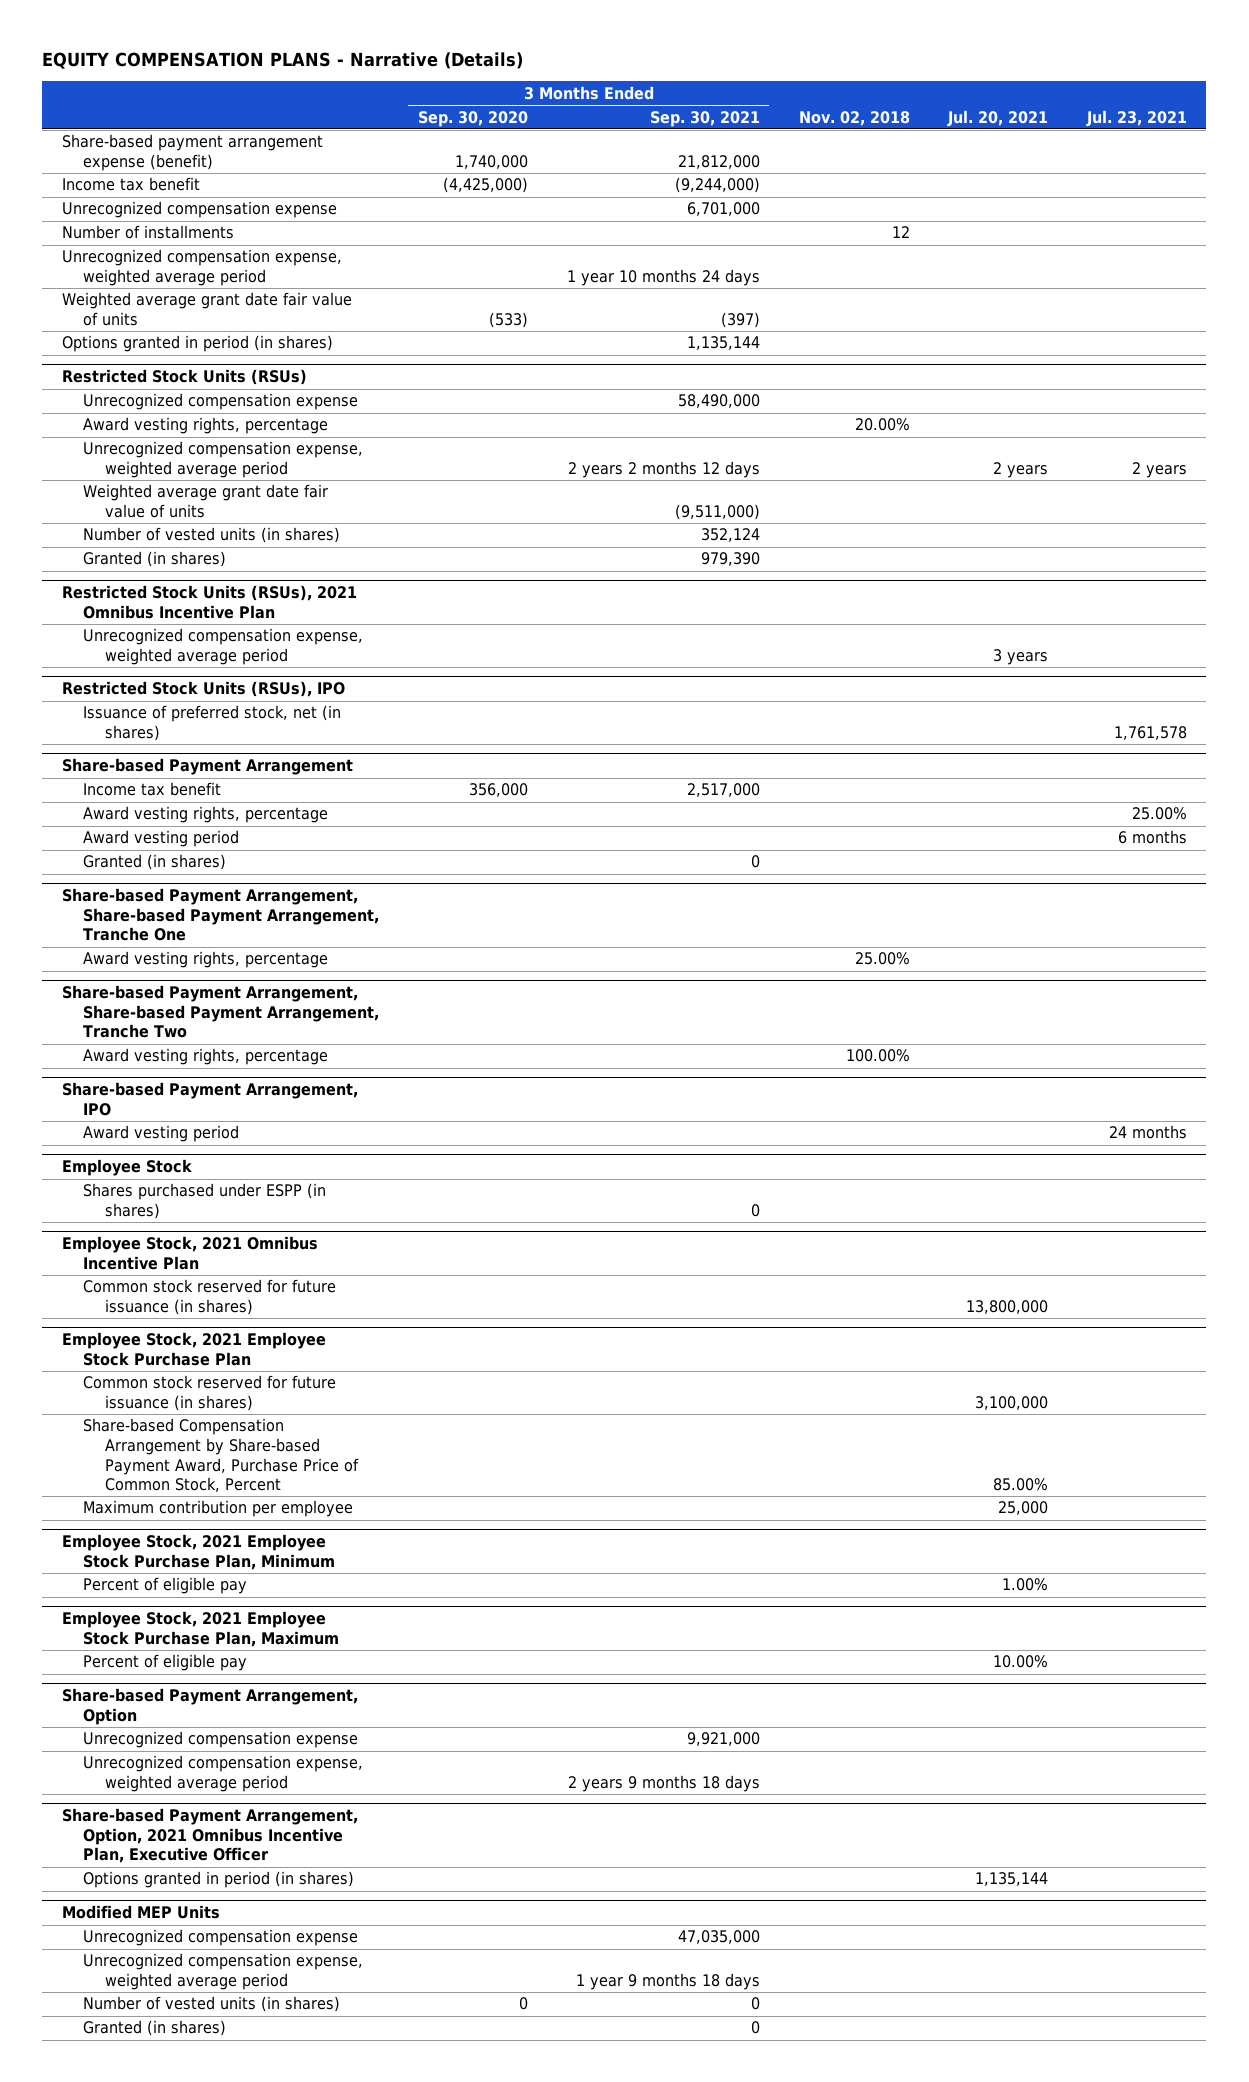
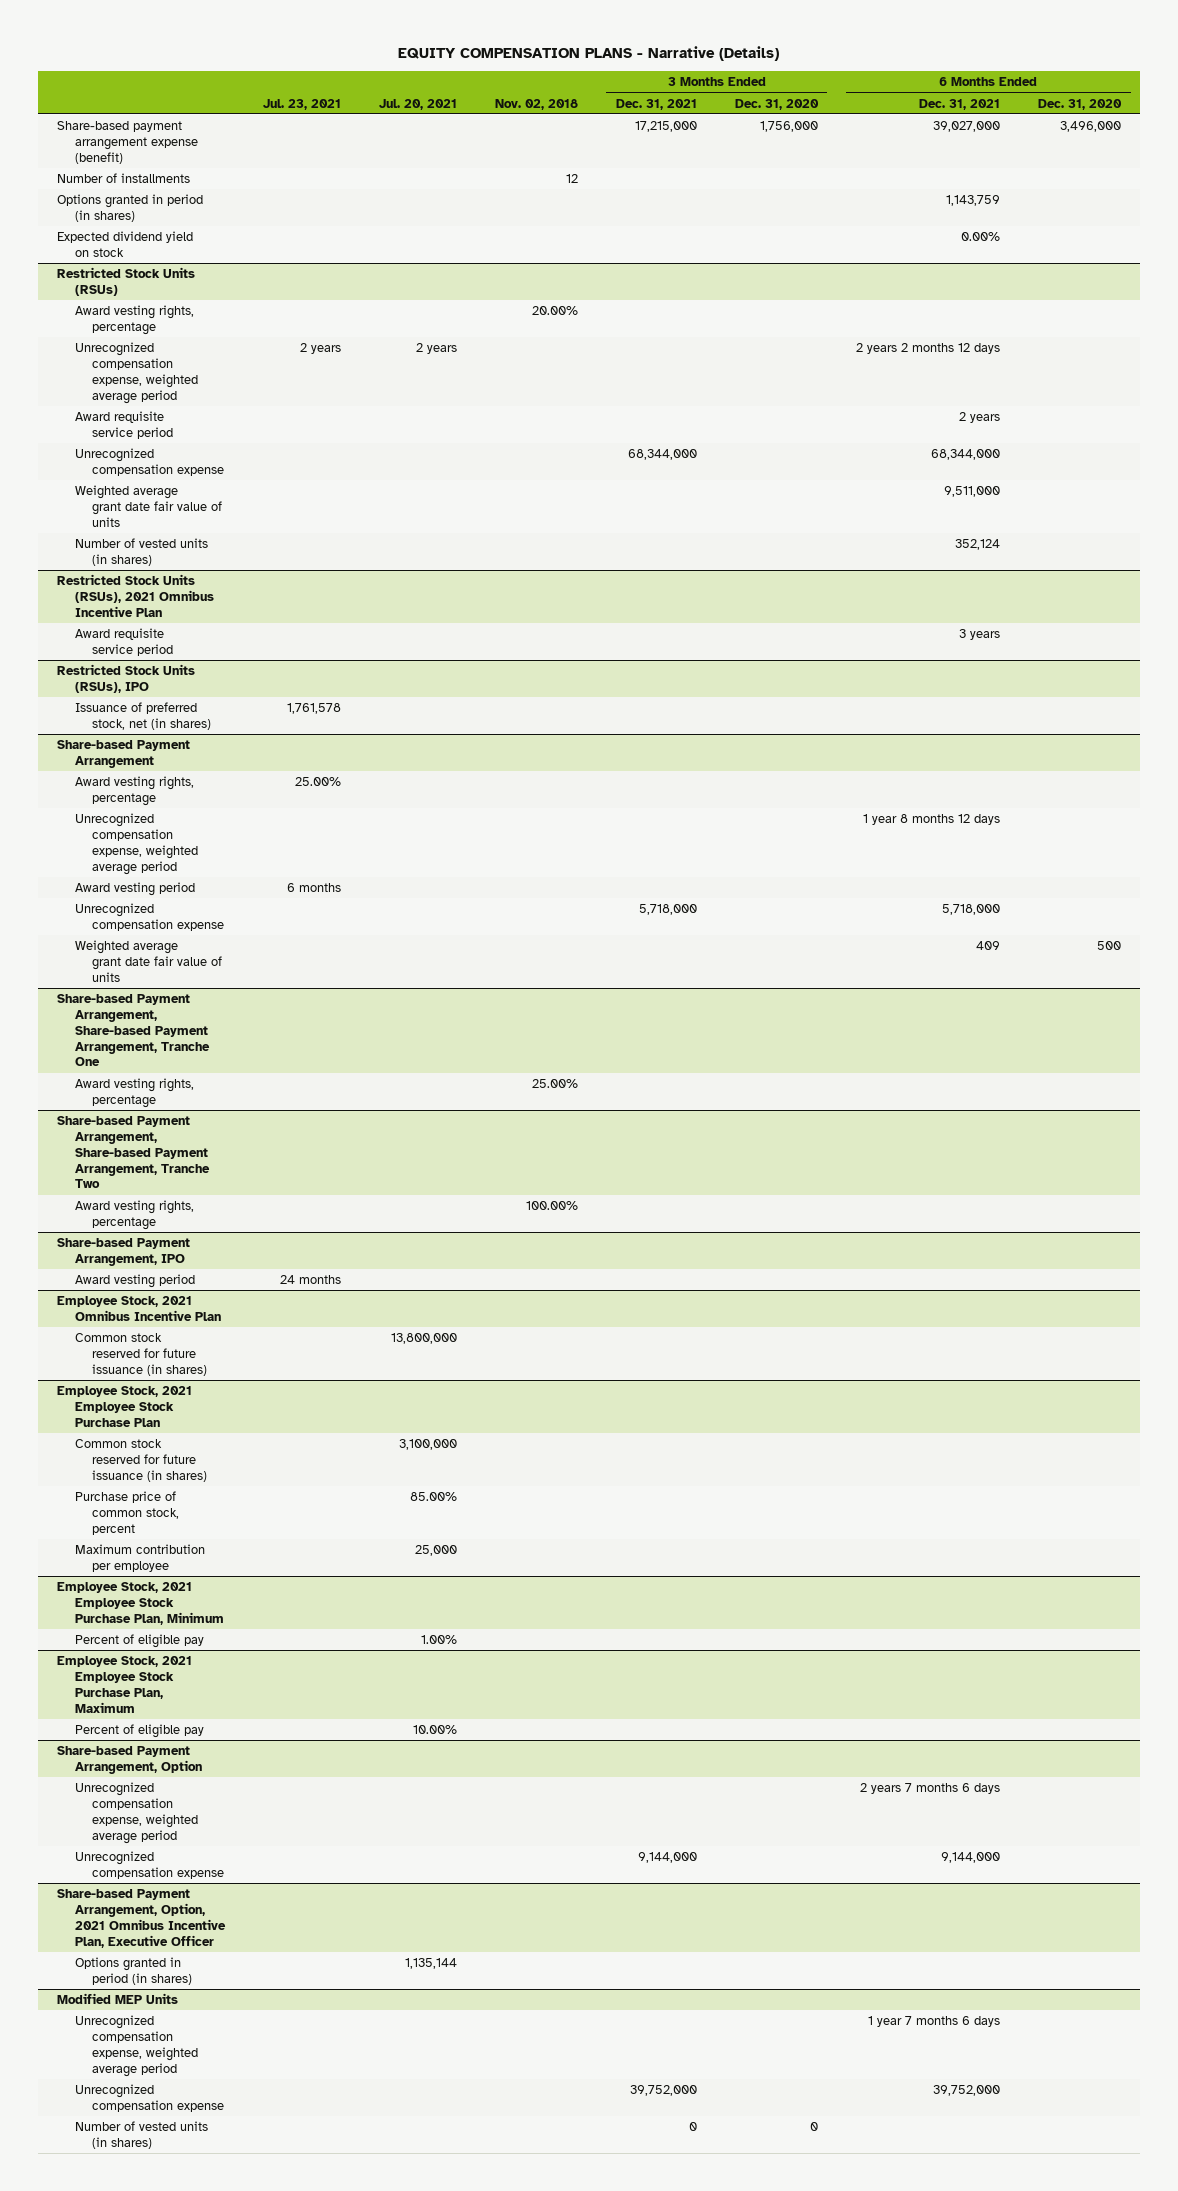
- | 3 Months Ended Sep. 30, 2020 | 3 Months Ended Sep. 30, 2021 | Nov. 02, 2018 | Jul. 20, 2021 | Jul. 23, 2021
+ | Jul. 23, 2021 | Jul. 20, 2021 | Nov. 02, 2018 | 3 Months Ended Dec. 31, 2021 | 3 Months Ended Dec. 31, 2020 | 6 Months Ended Dec. 31, 2021 | 6 Months Ended Dec. 31, 2020
- Income tax benefit | (4,425,000) | (9,244,000) | | |
- Unrecognized compensation expense | | 6,701,000 | | |
- Unrecognized compensation expense, weighted average period | | 1 year 10 months 24 days | | |
- Weighted average grant date fair value of units | (533) | (397) | | |
+ Expected dividend yield on stock | | | | | | 0.00% |
@ Restricted Stock Units (RSUs)
+ Award requisite service period | | | | | | 2 years |
moved down: Unrecognized compensation expense | | | | 68,344,000 | | 68,344,000 |
- Granted (in shares) | | 979,390 | | |
@ Restricted Stock Units (RSUs), 2021 Omnibus Incentive Plan
- Unrecognized compensation expense, weighted average period | | | | 3 years |
+ Award requisite service period | | | | | | 3 years |
@ Share-based Payment Arrangement
- Income tax benefit | 356,000 | 2,517,000 | | |
+ Unrecognized compensation expense, weighted average period | | | | | | 1 year 8 months 12 days |
- Granted (in shares) | | 0 | | |
+ Unrecognized compensation expense | | | | 5,718,000 | | 5,718,000 |
+ Weighted average grant date fair value of units | | | | | | 409 | 500
- Employee Stock
- Shares purchased under ESPP (in shares) | | 0 | | |
@ Employee Stock, 2021 Employee Stock Purchase Plan
- Share-based Compensation Arrangement by Share-based Payment Award, Purchase Price of Common Stock, Percent | | | | 85.00% |
+ Purchase price of common stock, percent | | 85.00% | | | | |
@ Share-based Payment Arrangement, Option
moved down: Unrecognized compensation expense | | | | 9,144,000 | | 9,144,000 |
@ Modified MEP Units
moved down: Unrecognized compensation expense | | | | 39,752,000 | | 39,752,000 |
- Granted (in shares) | | 0 | | |

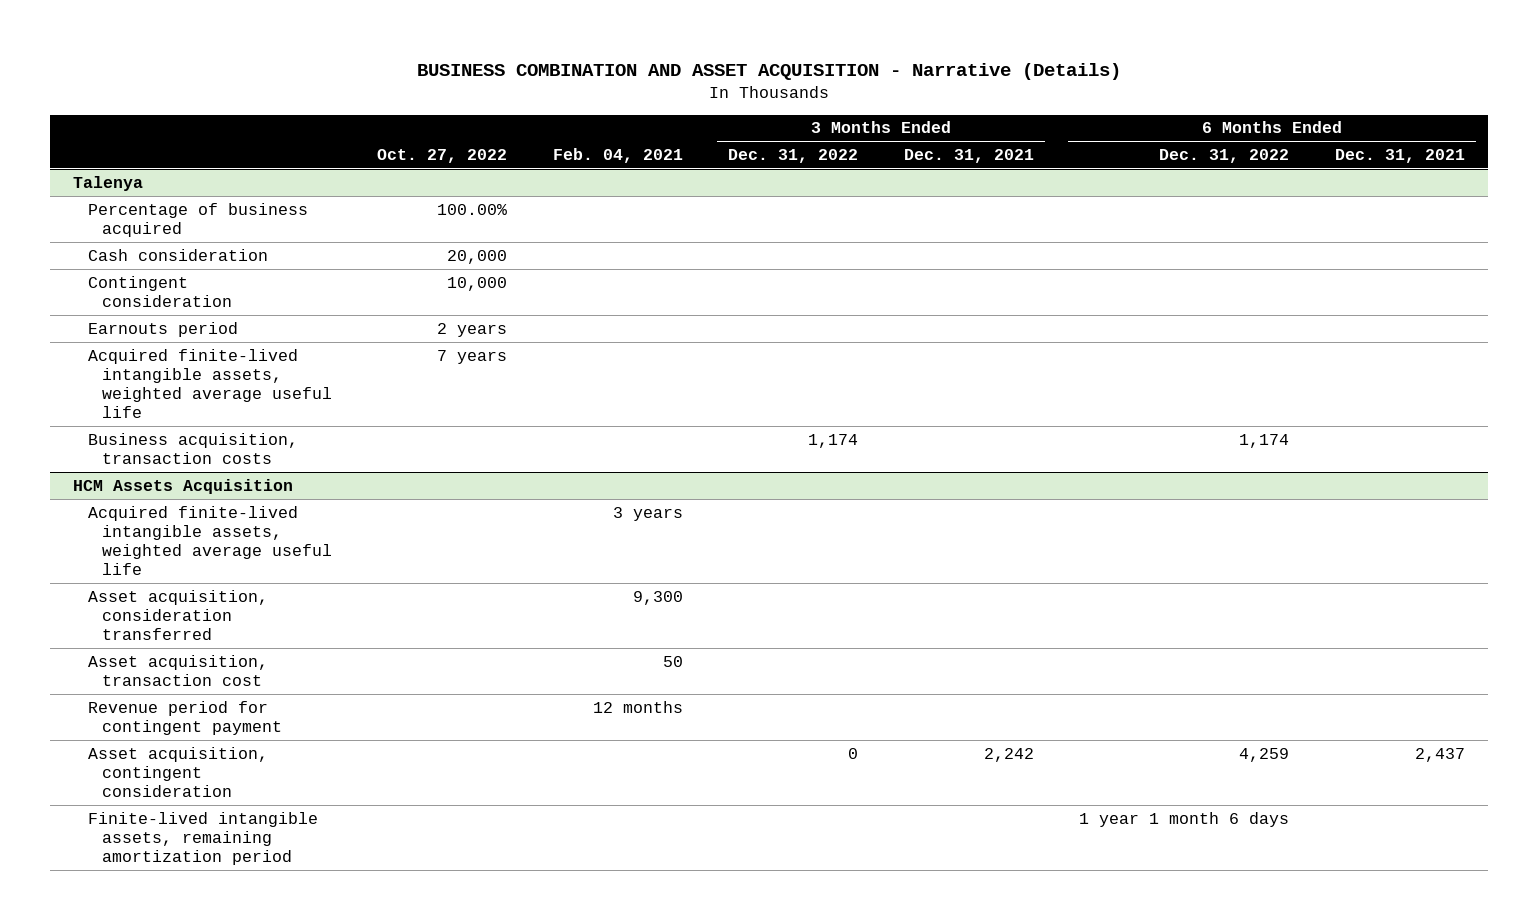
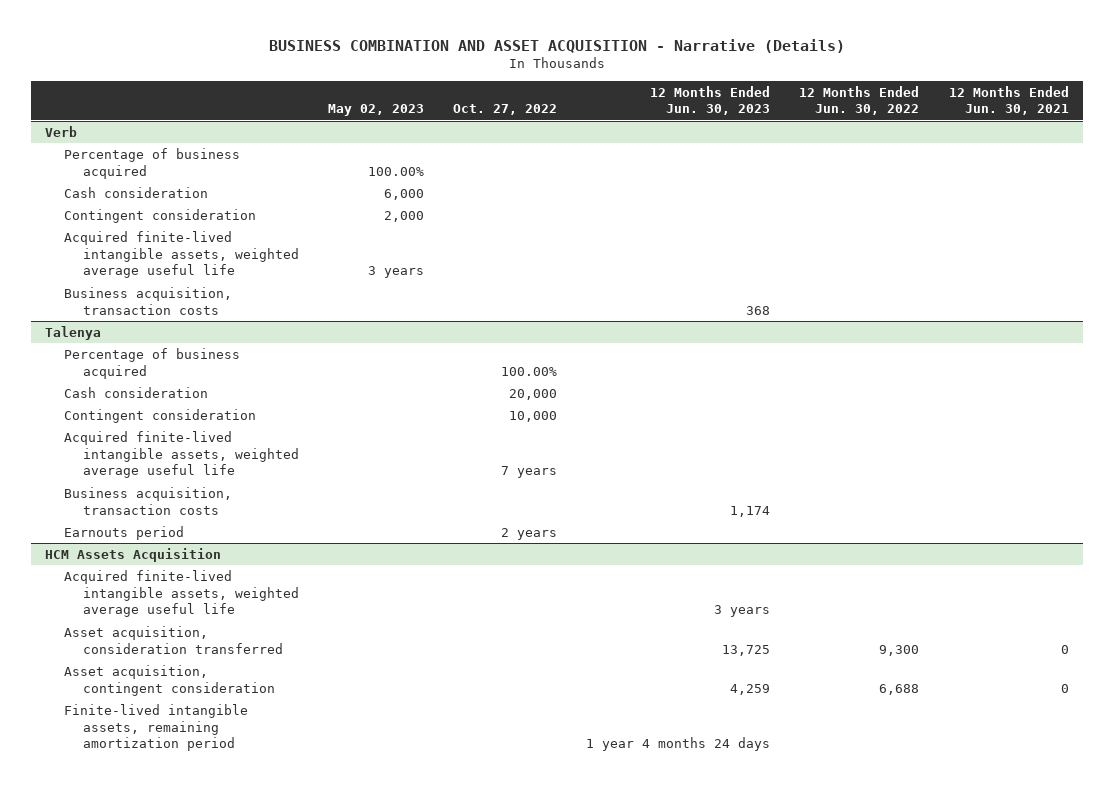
- | Oct. 27, 2022 | Feb. 04, 2021 | 3 Months Ended Dec. 31, 2022 | 3 Months Ended Dec. 31, 2021 | 6 Months Ended Dec. 31, 2022 | 6 Months Ended Dec. 31, 2021
+ | May 02, 2023 | Oct. 27, 2022 | 12 Months Ended Jun. 30, 2023 | 12 Months Ended Jun. 30, 2022 | 12 Months Ended Jun. 30, 2021
+ Verb
+ Percentage of business acquired | 100.00% | | | |
+ Cash consideration | 6,000 | | | |
+ Contingent consideration | 2,000 | | | |
+ Acquired finite-lived intangible assets, weighted average useful life | 3 years | | | |
+ Business acquisition, transaction costs | | | 368 | |
@ Talenya
moved down: Earnouts period | | 2 years | | |
@ HCM Assets Acquisition
- Asset acquisition, transaction cost | | 50 | | | |
- Revenue period for contingent payment | | 12 months | | | |

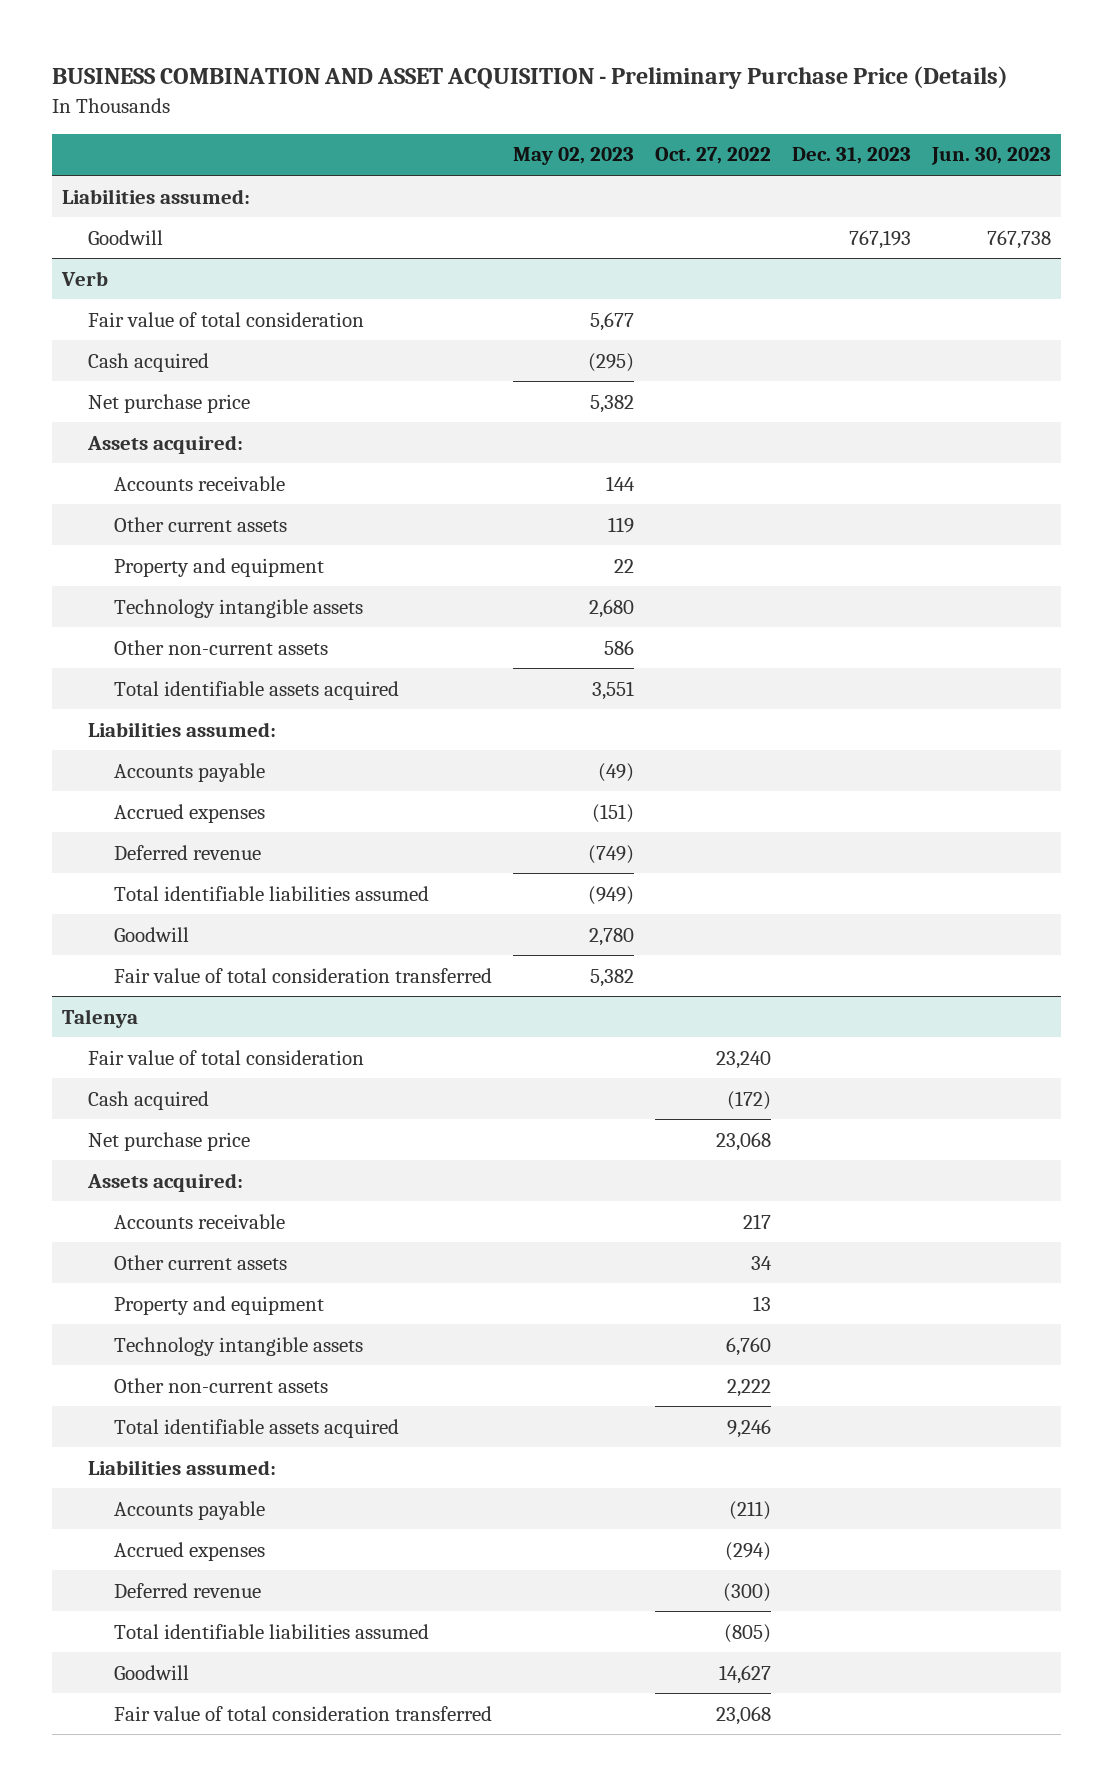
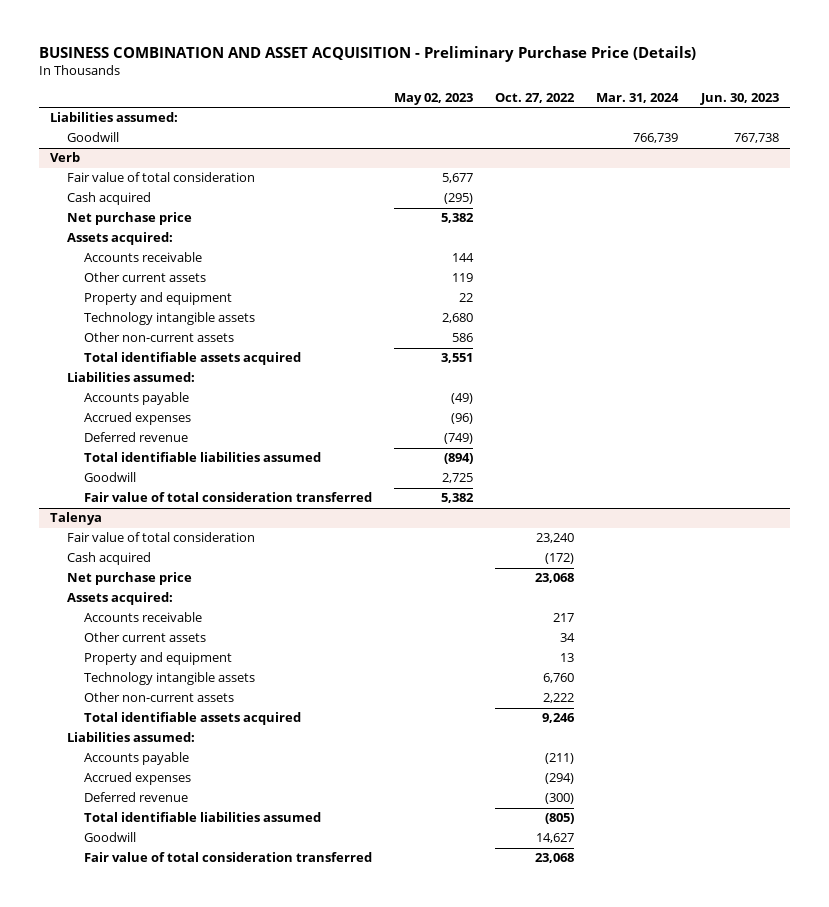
- | May 02, 2023 | Oct. 27, 2022 | Dec. 31, 2023 | Jun. 30, 2023
+ | May 02, 2023 | Oct. 27, 2022 | Mar. 31, 2024 | Jun. 30, 2023
@ Verb
- Accrued expenses | (151) | | |
+ Accrued expenses | (96) | | |
- Total identifiable liabilities assumed | (949) | | |
- Goodwill | 2,780 | | |
+ Total identifiable liabilities assumed | (894) | | |
+ Goodwill | 2,725 | | |

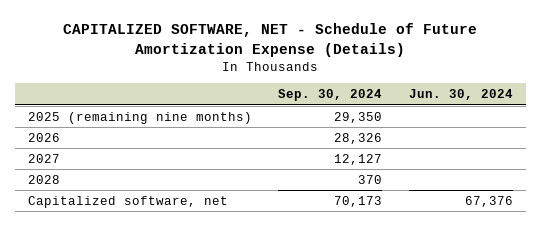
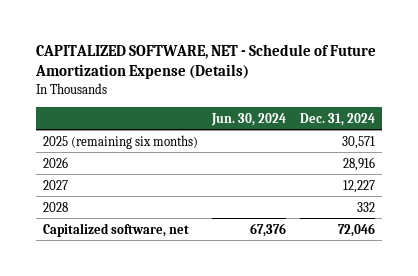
- | Sep. 30, 2024 | Jun. 30, 2024
+ | Jun. 30, 2024 | Dec. 31, 2024
- 2025 (remaining nine months) | 29,350 |
+ 2025 (remaining six months) | | 30,571

